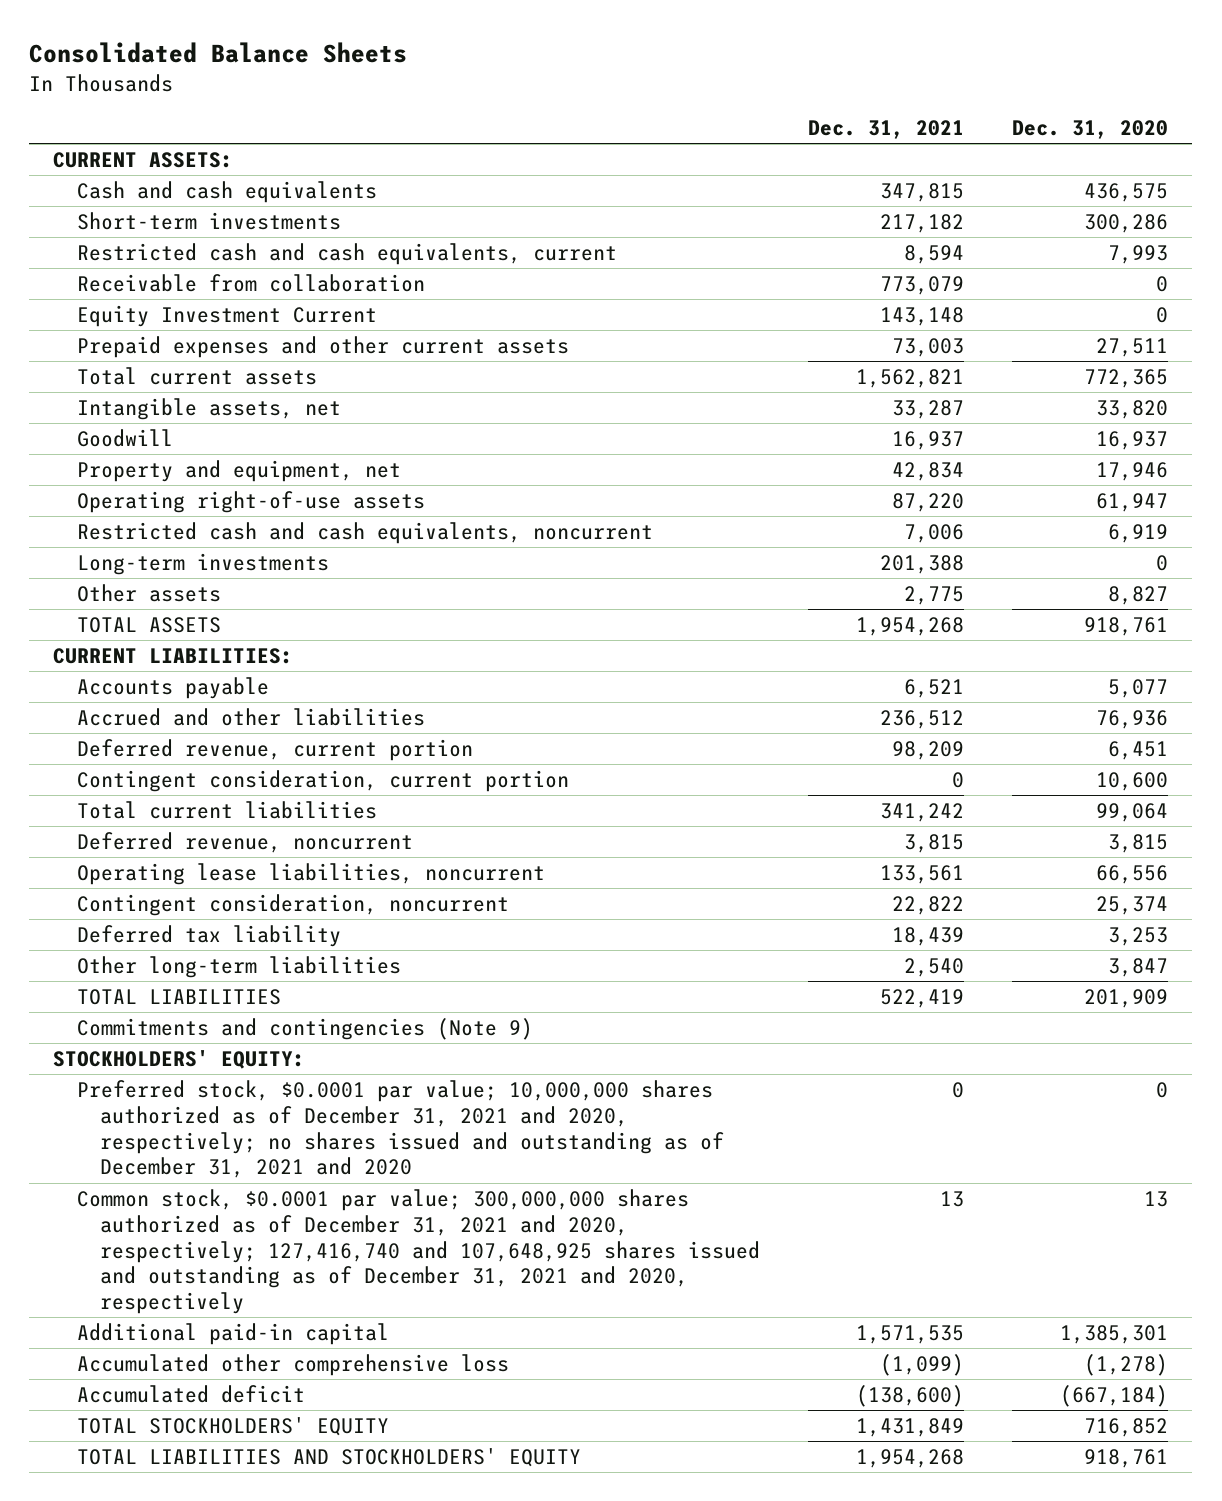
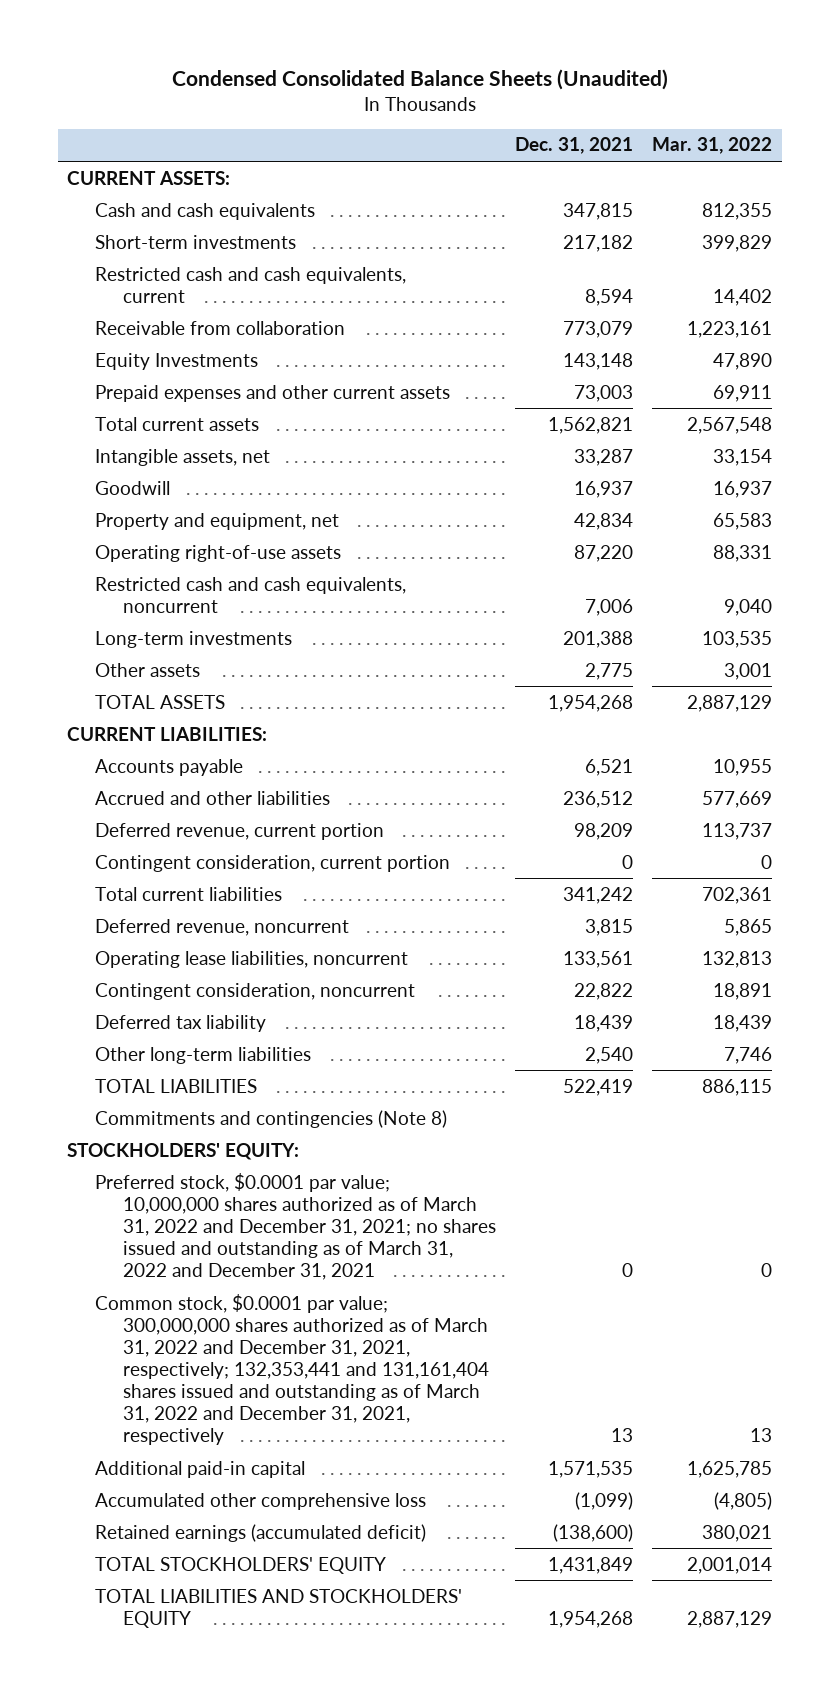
- Consolidated Balance Sheets
+ Condensed Consolidated Balance Sheets (Unaudited)
- | Dec. 31, 2021 | Dec. 31, 2020
+ | Dec. 31, 2021 | Mar. 31, 2022
- Equity Investment Current | 143,148 | 0
+ Equity Investments | 143,148 | 47,890
- Commitments and contingencies (Note 9)
+ Commitments and contingencies (Note 8)
- Preferred stock, $0.0001 par value; 10,000,000 shares authorized as of December 31, 2021 and 2020, respectively; no shares issued and outstanding as of December 31, 2021 and 2020 | 0 | 0
- Common stock, $0.0001 par value; 300,000,000 shares authorized as of December 31, 2021 and 2020, respectively; 127,416,740 and 107,648,925 shares issued and outstanding as of December 31, 2021 and 2020, respectively | 13 | 13
+ Preferred stock, $0.0001 par value; 10,000,000 shares authorized as of March 31, 2022 and December 31, 2021; no shares issued and outstanding as of March 31, 2022 and December 31, 2021 | 0 | 0
+ Common stock, $0.0001 par value; 300,000,000 shares authorized as of March 31, 2022 and December 31, 2021, respectively; 132,353,441 and 131,161,404 shares issued and outstanding as of March 31, 2022 and December 31, 2021, respectively | 13 | 13
- Accumulated deficit | (138,600) | (667,184)
+ Retained earnings (accumulated deficit) | (138,600) | 380,021

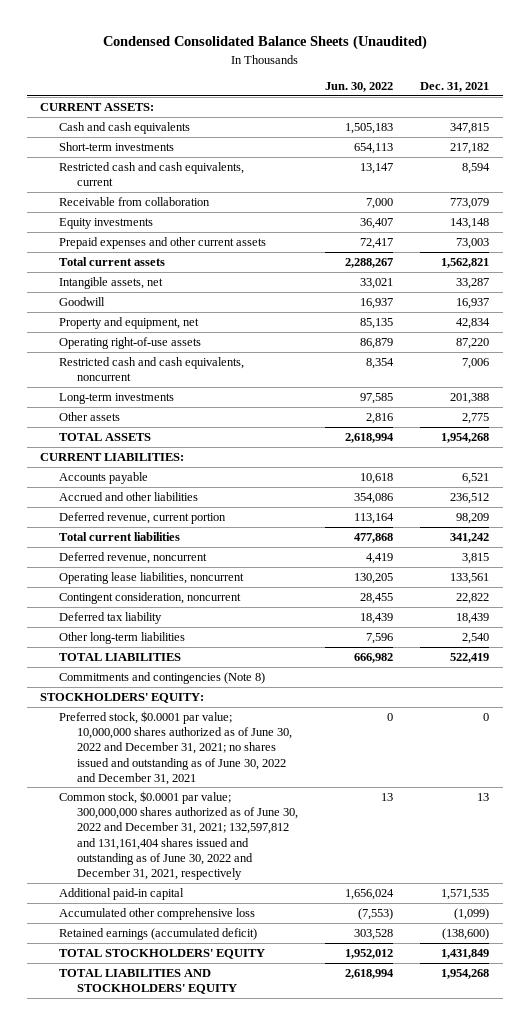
- | Dec. 31, 2021 | Mar. 31, 2022
+ | Jun. 30, 2022 | Dec. 31, 2021
- Equity Investments | 143,148 | 47,890
+ Equity investments | 36,407 | 143,148
- Contingent consideration, current portion | 0 | 0
- Preferred stock, $0.0001 par value; 10,000,000 shares authorized as of March 31, 2022 and December 31, 2021; no shares issued and outstanding as of March 31, 2022 and December 31, 2021 | 0 | 0
- Common stock, $0.0001 par value; 300,000,000 shares authorized as of March 31, 2022 and December 31, 2021, respectively; 132,353,441 and 131,161,404 shares issued and outstanding as of March 31, 2022 and December 31, 2021, respectively | 13 | 13
+ Preferred stock, $0.0001 par value; 10,000,000 shares authorized as of June 30, 2022 and December 31, 2021; no shares issued and outstanding as of June 30, 2022 and December 31, 2021 | 0 | 0
+ Common stock, $0.0001 par value; 300,000,000 shares authorized as of June 30, 2022 and December 31, 2021; 132,597,812 and 131,161,404 shares issued and outstanding as of June 30, 2022 and December 31, 2021, respectively | 13 | 13

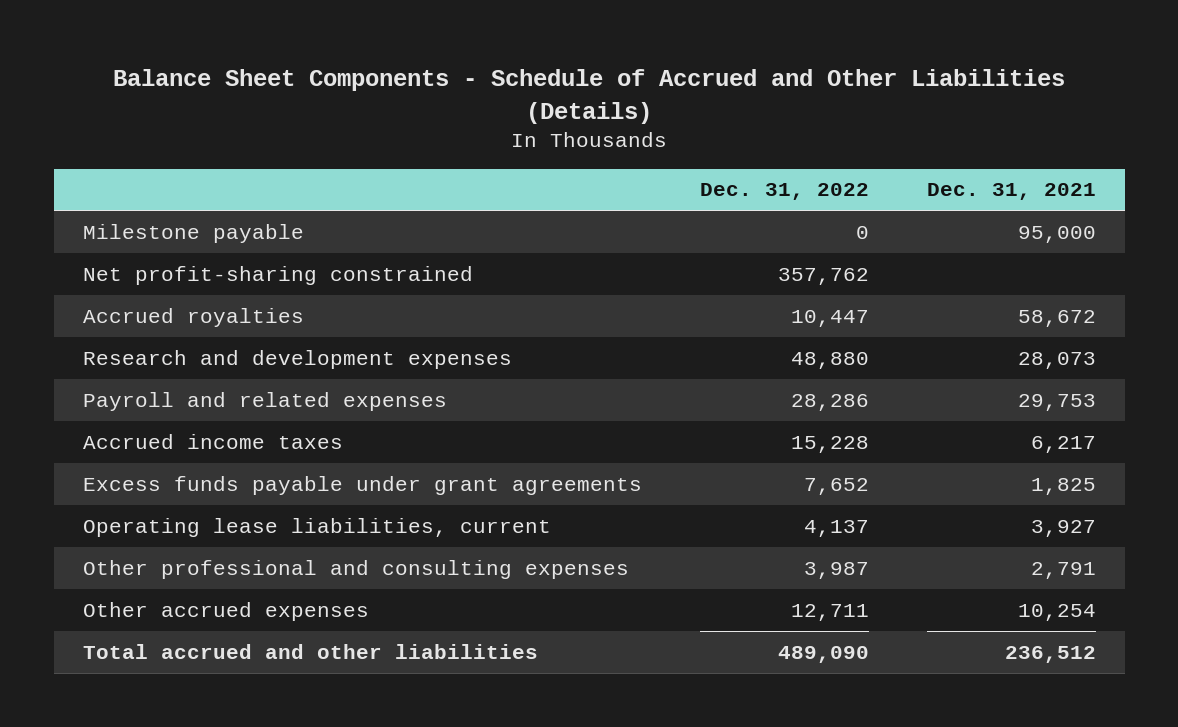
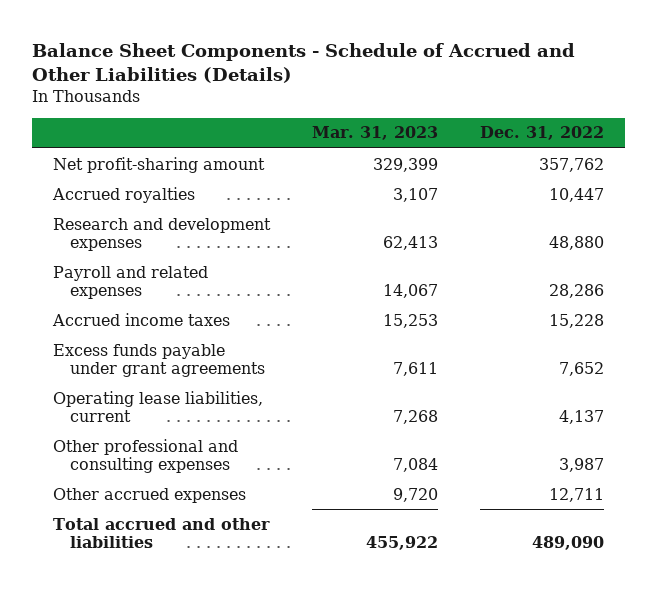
- | Dec. 31, 2022 | Dec. 31, 2021
+ | Mar. 31, 2023 | Dec. 31, 2022
- Milestone payable | 0 | 95,000
- Net profit-sharing constrained | 357,762 |
+ Net profit-sharing amount | 329,399 | 357,762

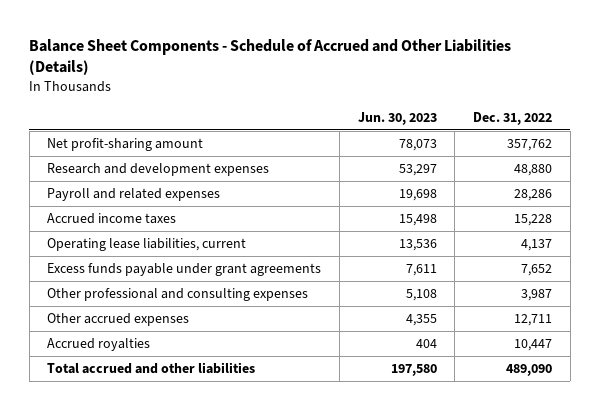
- | Mar. 31, 2023 | Dec. 31, 2022
+ | Jun. 30, 2023 | Dec. 31, 2022
moved down: Excess funds payable under grant agreements | 7,611 | 7,652
moved down: Accrued royalties | 404 | 10,447

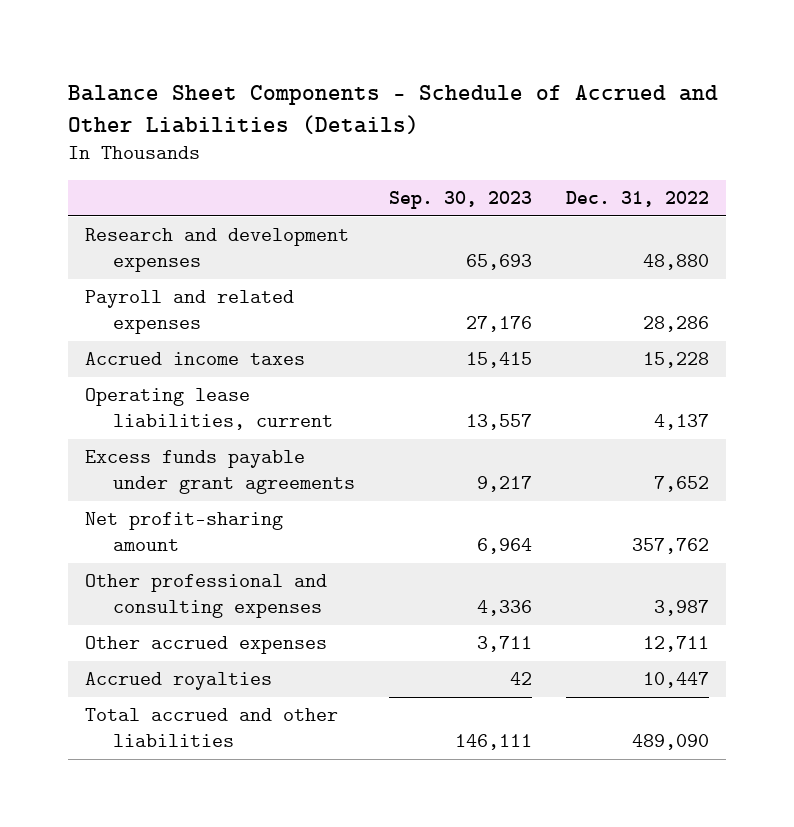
- | Jun. 30, 2023 | Dec. 31, 2022
+ | Sep. 30, 2023 | Dec. 31, 2022
moved down: Net profit-sharing amount | 6,964 | 357,762

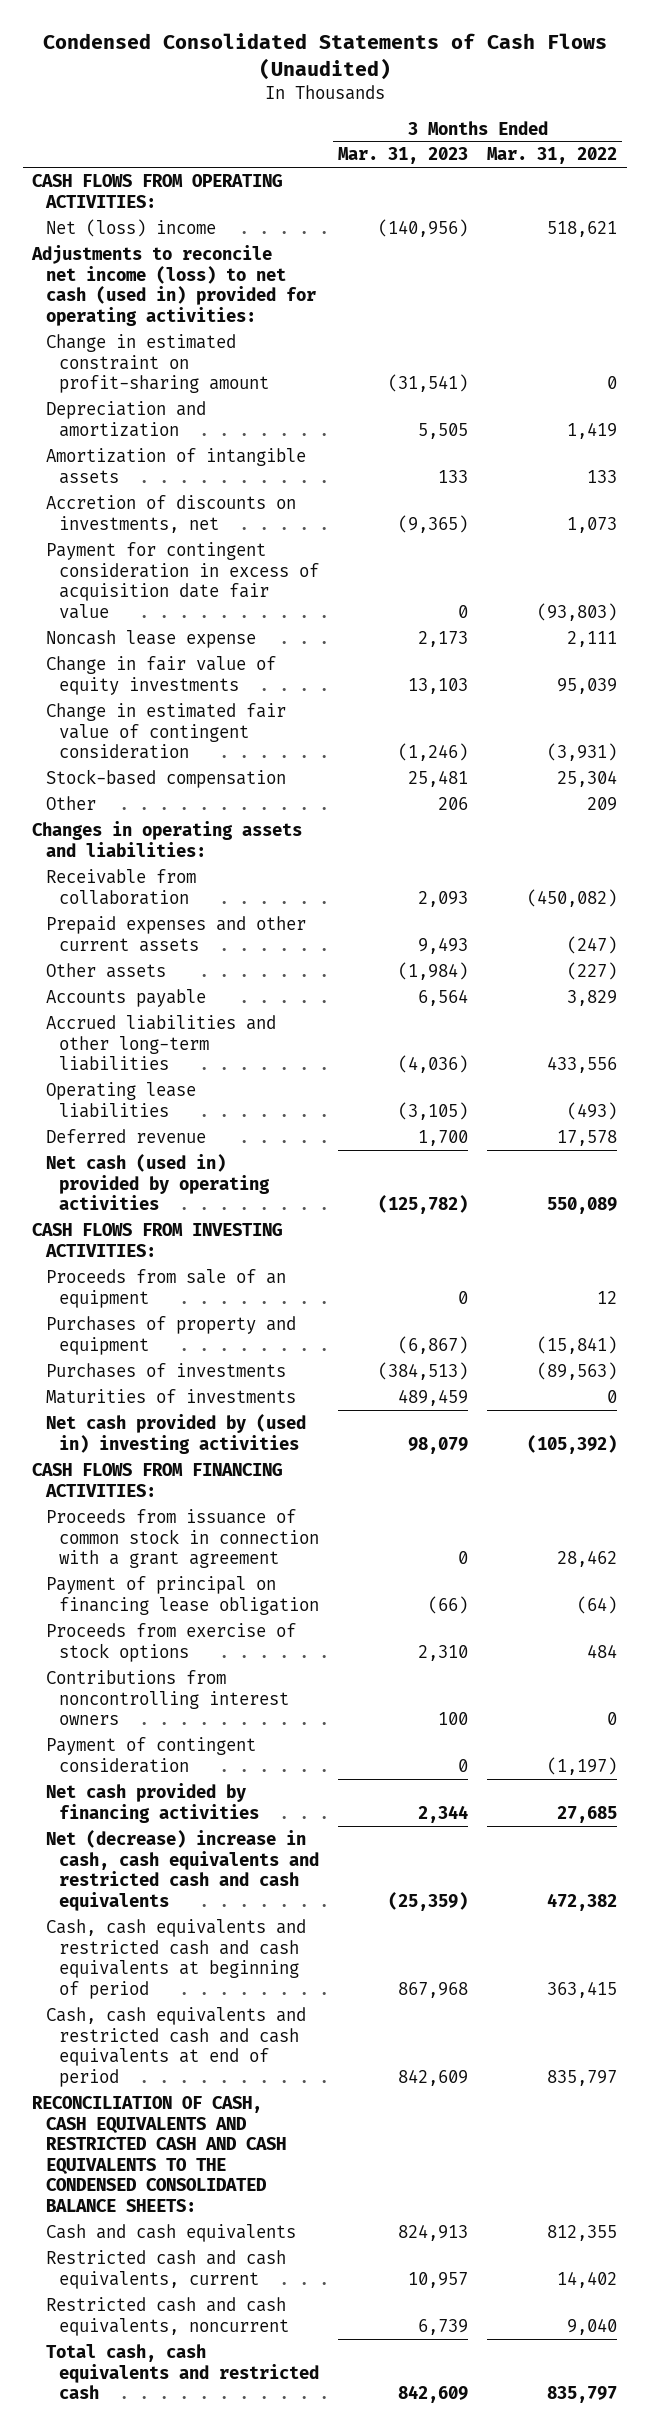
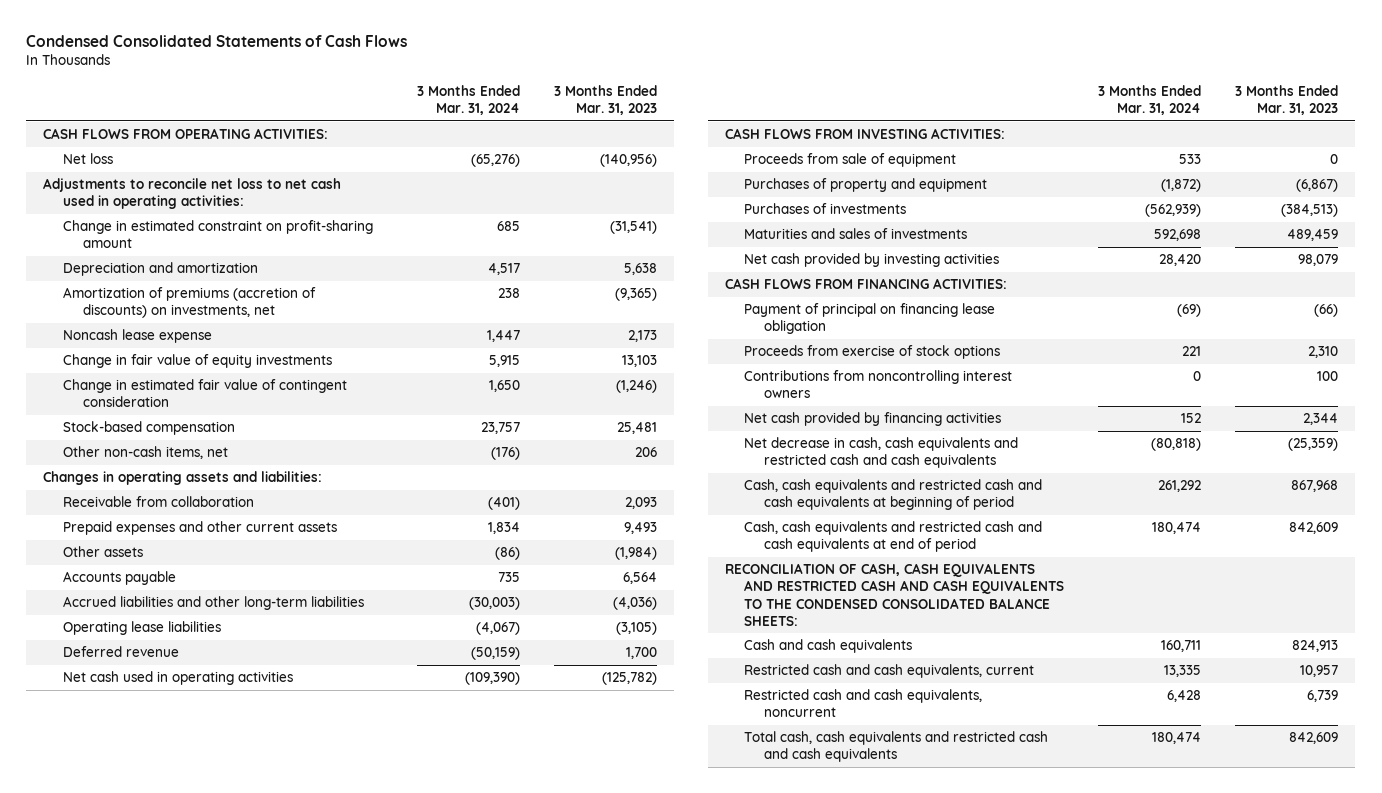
- Condensed Consolidated Statements of Cash Flows (Unaudited)
+ Condensed Consolidated Statements of Cash Flows
- | 3 Months Ended Mar. 31, 2023 | 3 Months Ended Mar. 31, 2022
+ | 3 Months Ended Mar. 31, 2024 | 3 Months Ended Mar. 31, 2023
- Net (loss) income | (140,956) | 518,621
- Adjustments to reconcile net income (loss) to net cash (used in) provided for operating activities:
+ Net loss | (65,276) | (140,956)
+ Adjustments to reconcile net loss to net cash used in operating activities:
- Depreciation and amortization | 5,505 | 1,419
- Amortization of intangible assets | 133 | 133
- Accretion of discounts on investments, net | (9,365) | 1,073
- Payment for contingent consideration in excess of acquisition date fair value | 0 | (93,803)
+ Depreciation and amortization | 4,517 | 5,638
+ Amortization of premiums (accretion of discounts) on investments, net | 238 | (9,365)
- Other | 206 | 209
+ Other non-cash items, net | (176) | 206
- Net cash (used in) provided by operating activities | (125,782) | 550,089
+ Net cash used in operating activities | (109,390) | (125,782)
- Proceeds from sale of an equipment | 0 | 12
+ Proceeds from sale of equipment | 533 | 0
- Maturities of investments | 489,459 | 0
- Net cash provided by (used in) investing activities | 98,079 | (105,392)
+ Maturities and sales of investments | 592,698 | 489,459
+ Net cash provided by investing activities | 28,420 | 98,079
- Proceeds from issuance of common stock in connection with a grant agreement | 0 | 28,462
- Payment of contingent consideration | 0 | (1,197)
- Net (decrease) increase in cash, cash equivalents and restricted cash and cash equivalents | (25,359) | 472,382
+ Net decrease in cash, cash equivalents and restricted cash and cash equivalents | (80,818) | (25,359)
- Total cash, cash equivalents and restricted cash | 842,609 | 835,797
+ Total cash, cash equivalents and restricted cash and cash equivalents | 180,474 | 842,609

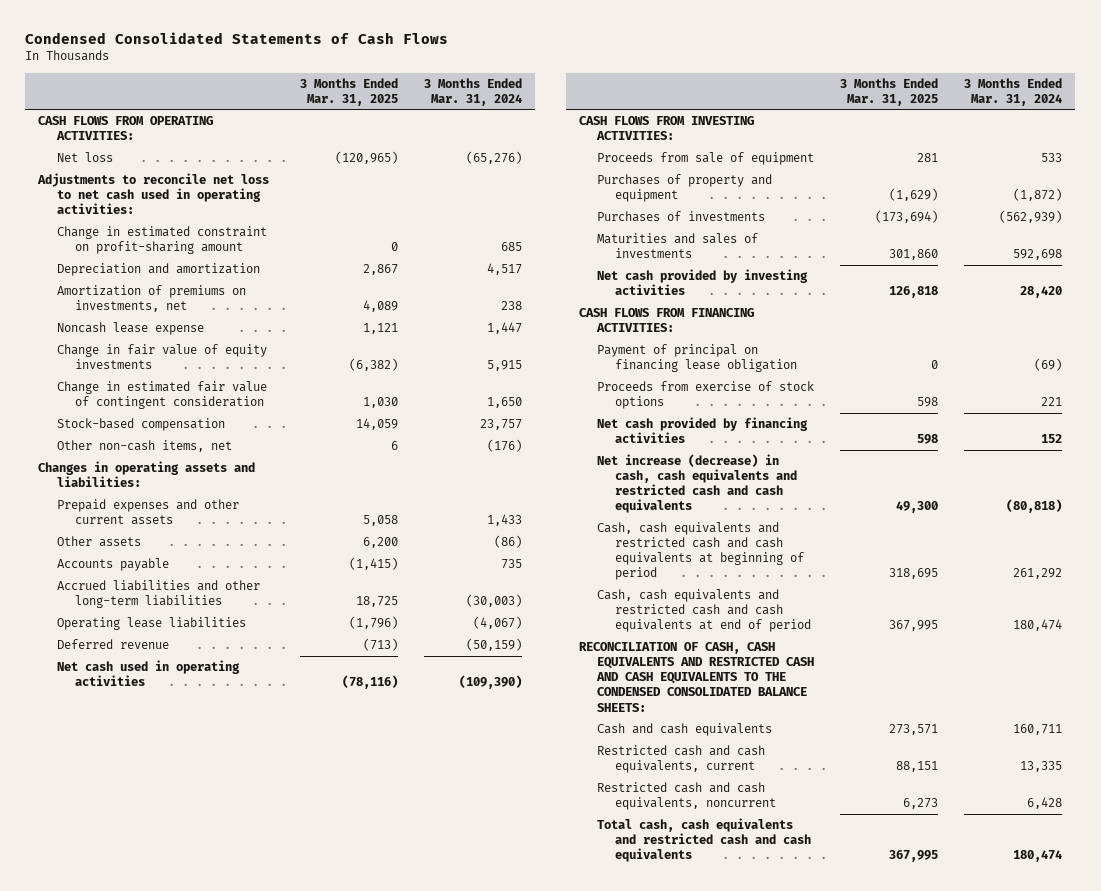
- | 3 Months Ended Mar. 31, 2024 | 3 Months Ended Mar. 31, 2023
+ | 3 Months Ended Mar. 31, 2025 | 3 Months Ended Mar. 31, 2024
- Amortization of premiums (accretion of discounts) on investments, net | 238 | (9,365)
+ Amortization of premiums on investments, net | 4,089 | 238
- Receivable from collaboration | (401) | 2,093
- Prepaid expenses and other current assets | 1,834 | 9,493
+ Prepaid expenses and other current assets | 5,058 | 1,433
- Contributions from noncontrolling interest owners | 0 | 100
- Net decrease in cash, cash equivalents and restricted cash and cash equivalents | (80,818) | (25,359)
+ Net increase (decrease) in cash, cash equivalents and restricted cash and cash equivalents | 49,300 | (80,818)

